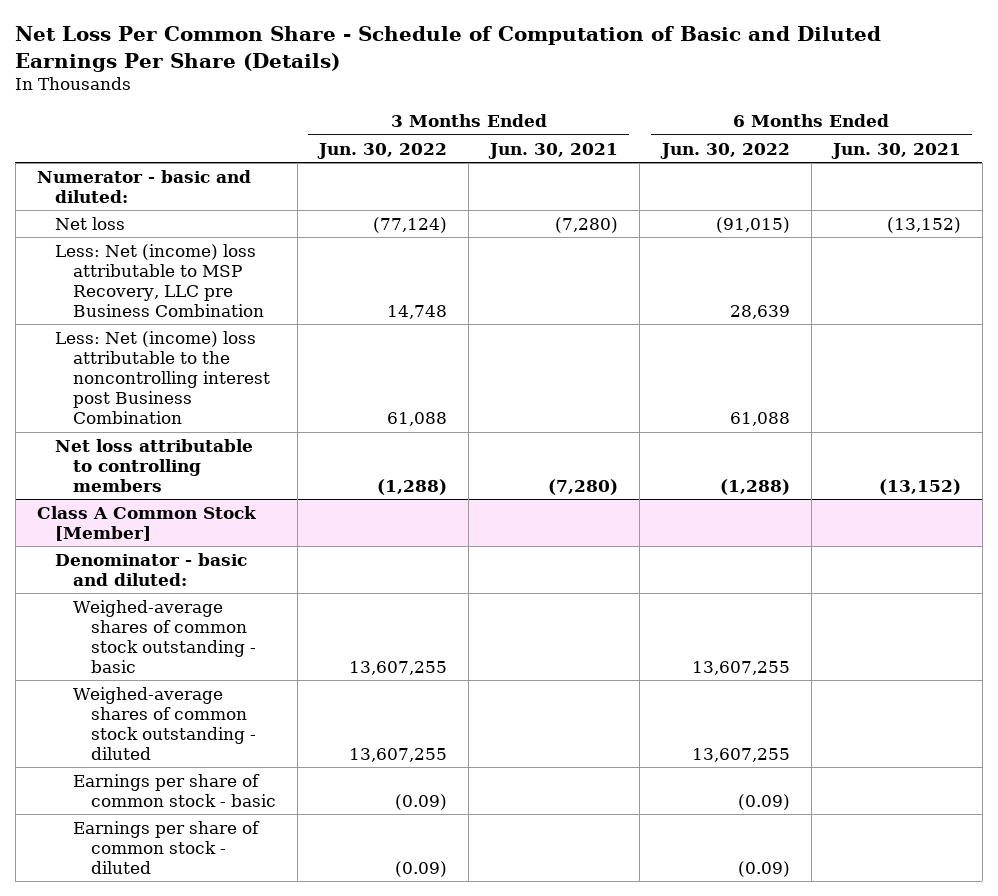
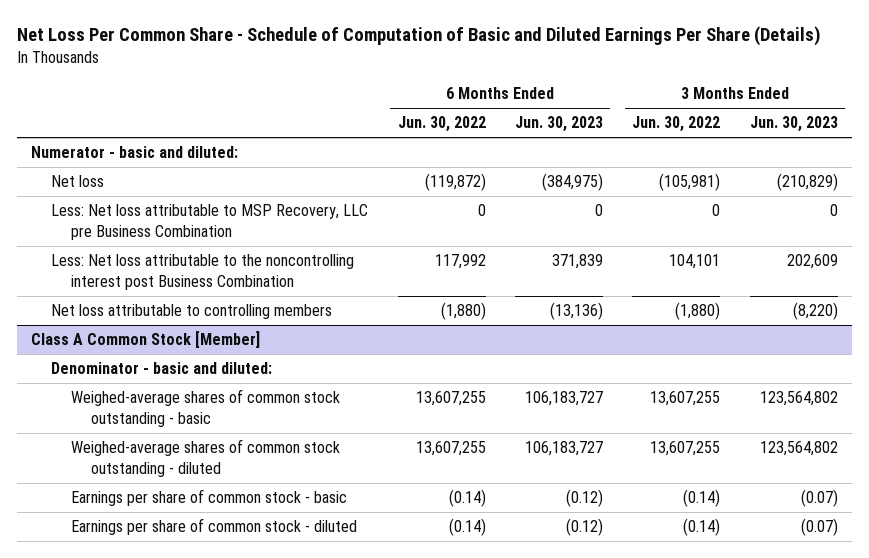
- | 3 Months Ended Jun. 30, 2022 | 3 Months Ended Jun. 30, 2021 | 6 Months Ended Jun. 30, 2022 | 6 Months Ended Jun. 30, 2021
+ | 6 Months Ended Jun. 30, 2022 | 6 Months Ended Jun. 30, 2023 | 3 Months Ended Jun. 30, 2022 | 3 Months Ended Jun. 30, 2023
- Net loss | (77,124) | (7,280) | (91,015) | (13,152)
- Less: Net (income) loss attributable to MSP Recovery, LLC pre Business Combination | 14,748 | | 28,639 |
- Less: Net (income) loss attributable to the noncontrolling interest post Business Combination | 61,088 | | 61,088 |
- Net loss attributable to controlling members | (1,288) | (7,280) | (1,288) | (13,152)
+ Net loss | (119,872) | (384,975) | (105,981) | (210,829)
+ Less: Net loss attributable to MSP Recovery, LLC pre Business Combination | 0 | 0 | 0 | 0
+ Less: Net loss attributable to the noncontrolling interest post Business Combination | 117,992 | 371,839 | 104,101 | 202,609
+ Net loss attributable to controlling members | (1,880) | (13,136) | (1,880) | (8,220)
@ Class A Common Stock [Member]
- Earnings per share of common stock - basic | (0.09) | | (0.09) |
- Earnings per share of common stock - diluted | (0.09) | | (0.09) |
+ Earnings per share of common stock - basic | (0.14) | (0.12) | (0.14) | (0.07)
+ Earnings per share of common stock - diluted | (0.14) | (0.12) | (0.14) | (0.07)

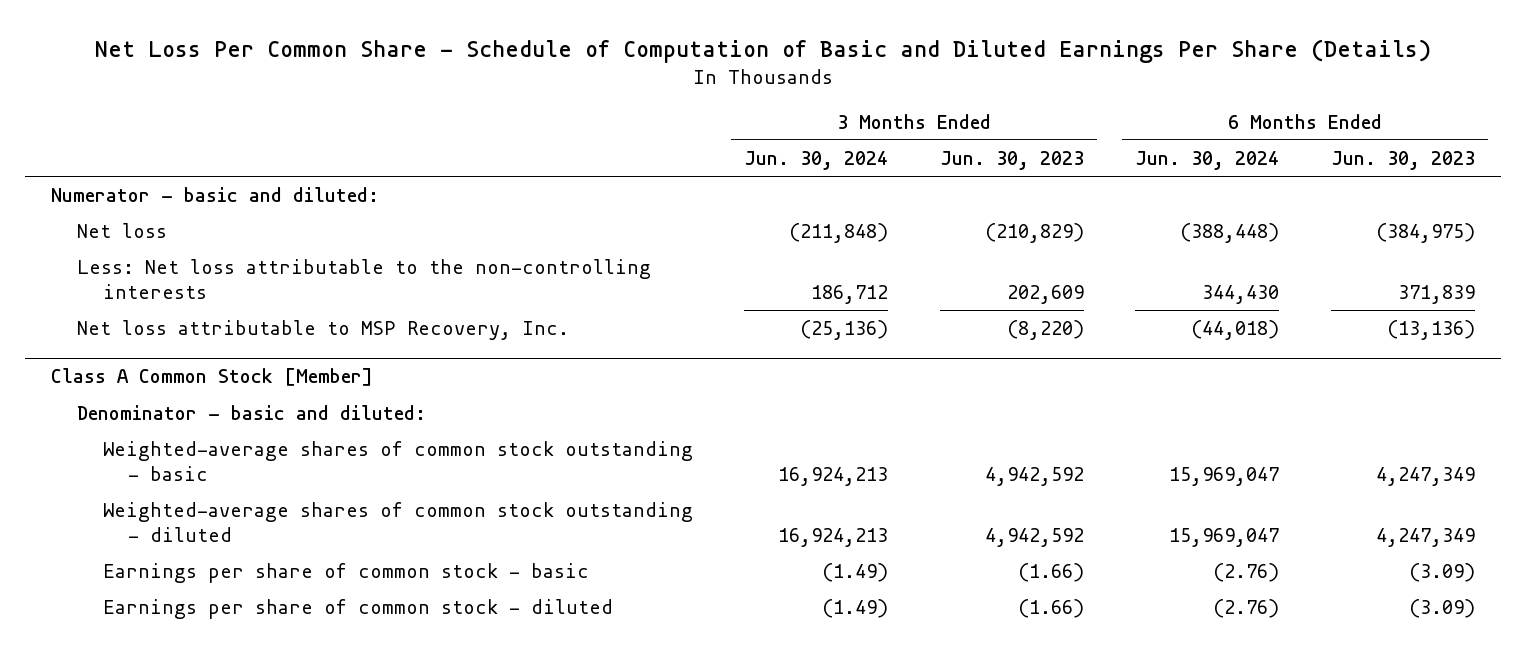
- | 6 Months Ended Jun. 30, 2022 | 6 Months Ended Jun. 30, 2023 | 3 Months Ended Jun. 30, 2022 | 3 Months Ended Jun. 30, 2023
+ | 3 Months Ended Jun. 30, 2024 | 3 Months Ended Jun. 30, 2023 | 6 Months Ended Jun. 30, 2024 | 6 Months Ended Jun. 30, 2023
- Less: Net loss attributable to MSP Recovery, LLC pre Business Combination | 0 | 0 | 0 | 0
- Less: Net loss attributable to the noncontrolling interest post Business Combination | 117,992 | 371,839 | 104,101 | 202,609
- Net loss attributable to controlling members | (1,880) | (13,136) | (1,880) | (8,220)
+ Less: Net loss attributable to the non-controlling interests | 186,712 | 202,609 | 344,430 | 371,839
+ Net loss attributable to MSP Recovery, Inc. | (25,136) | (8,220) | (44,018) | (13,136)
@ Class A Common Stock [Member]
- Weighed-average shares of common stock outstanding - basic | 13,607,255 | 106,183,727 | 13,607,255 | 123,564,802
- Weighed-average shares of common stock outstanding - diluted | 13,607,255 | 106,183,727 | 13,607,255 | 123,564,802
- Earnings per share of common stock - basic | (0.14) | (0.12) | (0.14) | (0.07)
- Earnings per share of common stock - diluted | (0.14) | (0.12) | (0.14) | (0.07)
+ Weighted-average shares of common stock outstanding - basic | 16,924,213 | 4,942,592 | 15,969,047 | 4,247,349
+ Weighted-average shares of common stock outstanding - diluted | 16,924,213 | 4,942,592 | 15,969,047 | 4,247,349
+ Earnings per share of common stock - basic | (1.49) | (1.66) | (2.76) | (3.09)
+ Earnings per share of common stock - diluted | (1.49) | (1.66) | (2.76) | (3.09)

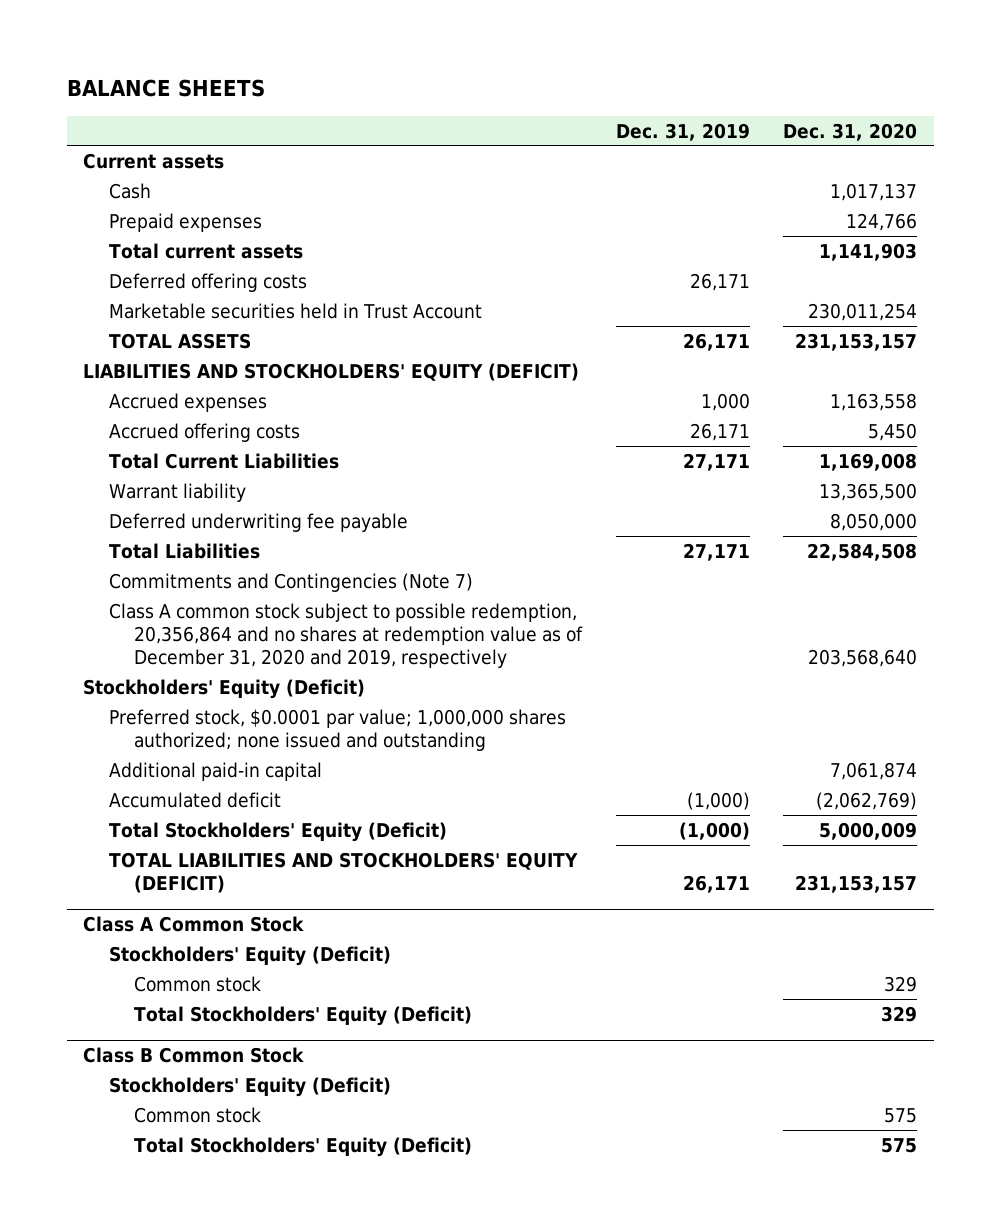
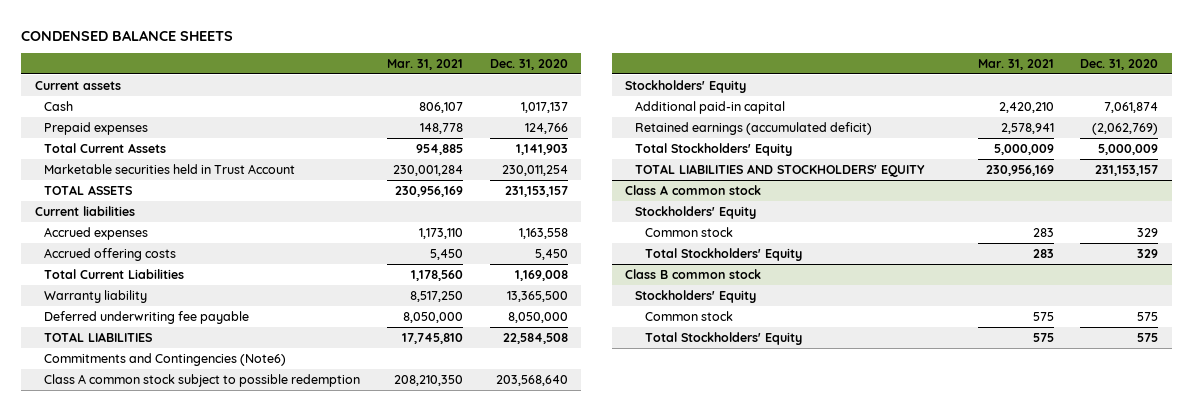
- BALANCE SHEETS
+ CONDENSED BALANCE SHEETS
- | Dec. 31, 2019 | Dec. 31, 2020
+ | Mar. 31, 2021 | Dec. 31, 2020
- Total current assets | | 1,141,903
- Deferred offering costs | 26,171 |
+ Total Current Assets | 954,885 | 1,141,903
- LIABILITIES AND STOCKHOLDERS' EQUITY (DEFICIT)
+ Current liabilities
- Warrant liability | | 13,365,500
+ Warranty liability | 8,517,250 | 13,365,500
- Total Liabilities | 27,171 | 22,584,508
- Commitments and Contingencies (Note 7)
- Class A common stock subject to possible redemption, 20,356,864 and no shares at redemption value as of December 31, 2020 and 2019, respectively | | 203,568,640
- Stockholders' Equity (Deficit)
- Preferred stock, $0.0001 par value; 1,000,000 shares authorized; none issued and outstanding
+ TOTAL LIABILITIES | 17,745,810 | 22,584,508
+ Commitments and Contingencies (Note6)
+ Class A common stock subject to possible redemption | 208,210,350 | 203,568,640
+ Stockholders' Equity
- Accumulated deficit | (1,000) | (2,062,769)
- Total Stockholders' Equity (Deficit) | (1,000) | 5,000,009
- TOTAL LIABILITIES AND STOCKHOLDERS' EQUITY (DEFICIT) | 26,171 | 231,153,157
- Class A Common Stock
- Stockholders' Equity (Deficit)
+ Retained earnings (accumulated deficit) | 2,578,941 | (2,062,769)
+ Total Stockholders' Equity | 5,000,009 | 5,000,009
+ TOTAL LIABILITIES AND STOCKHOLDERS' EQUITY | 230,956,169 | 231,153,157
+ Class A common stock
+ Stockholders' Equity
- Total Stockholders' Equity (Deficit) | | 329
- Class B Common Stock
- Stockholders' Equity (Deficit)
+ Total Stockholders' Equity | 283 | 329
+ Class B common stock
+ Stockholders' Equity
- Total Stockholders' Equity (Deficit) | | 575
+ Total Stockholders' Equity | 575 | 575

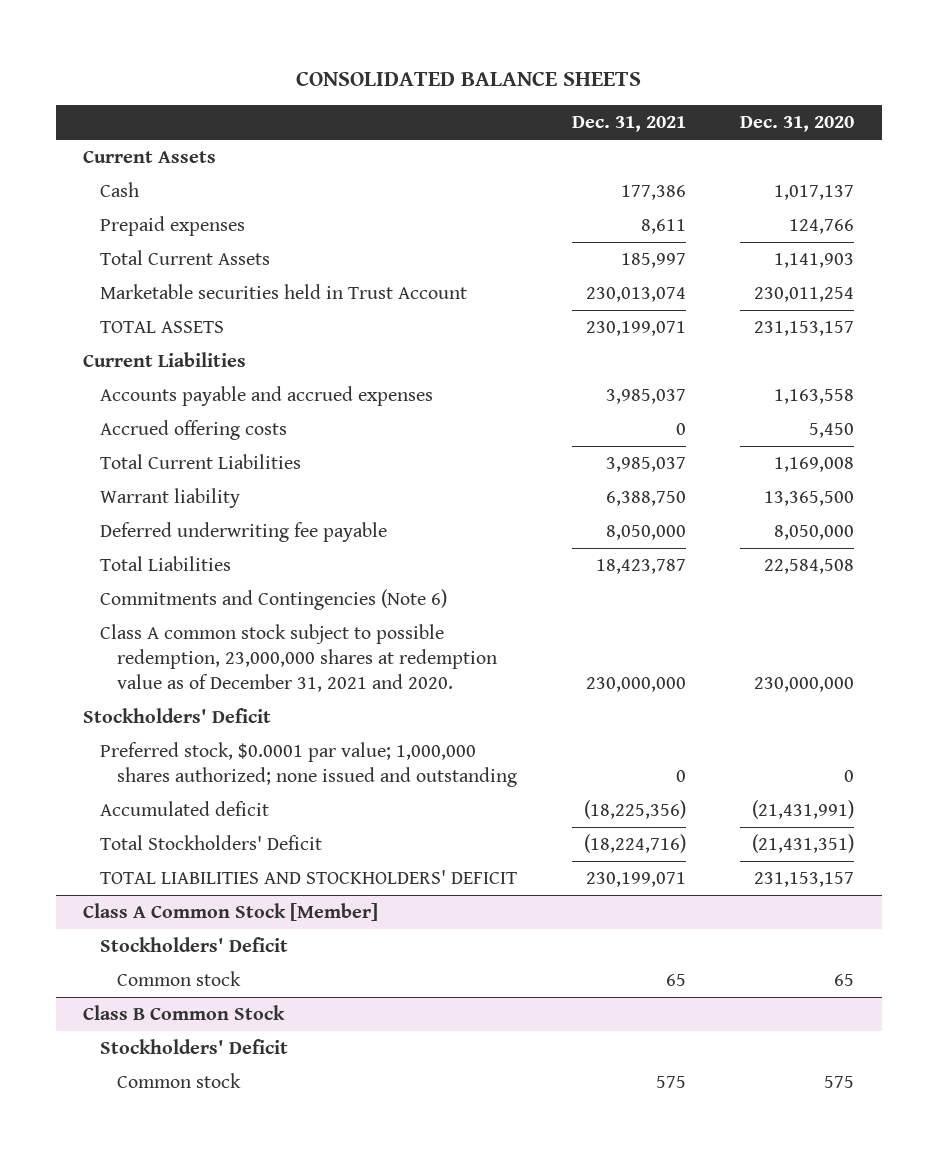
- CONDENSED BALANCE SHEETS
+ CONSOLIDATED BALANCE SHEETS
- | Mar. 31, 2021 | Dec. 31, 2020
+ | Dec. 31, 2021 | Dec. 31, 2020
- Current assets
+ Current Assets
- Current liabilities
- Accrued expenses | 1,173,110 | 1,163,558
+ Current Liabilities
+ Accounts payable and accrued expenses | 3,985,037 | 1,163,558
- Warranty liability | 8,517,250 | 13,365,500
+ Warrant liability | 6,388,750 | 13,365,500
- TOTAL LIABILITIES | 17,745,810 | 22,584,508
- Commitments and Contingencies (Note6)
- Class A common stock subject to possible redemption | 208,210,350 | 203,568,640
- Stockholders' Equity
- Additional paid-in capital | 2,420,210 | 7,061,874
- Retained earnings (accumulated deficit) | 2,578,941 | (2,062,769)
- Total Stockholders' Equity | 5,000,009 | 5,000,009
- TOTAL LIABILITIES AND STOCKHOLDERS' EQUITY | 230,956,169 | 231,153,157
- Class A common stock
- Stockholders' Equity
- Common stock | 283 | 329
- Total Stockholders' Equity | 283 | 329
- Class B common stock
- Stockholders' Equity
+ Total Liabilities | 18,423,787 | 22,584,508
+ Commitments and Contingencies (Note 6)
+ Class A common stock subject to possible redemption, 23,000,000 shares at redemption value as of December 31, 2021 and 2020. | 230,000,000 | 230,000,000
+ Stockholders' Deficit
+ Preferred stock, $0.0001 par value; 1,000,000 shares authorized; none issued and outstanding | 0 | 0
+ Accumulated deficit | (18,225,356) | (21,431,991)
+ Total Stockholders' Deficit | (18,224,716) | (21,431,351)
+ TOTAL LIABILITIES AND STOCKHOLDERS' DEFICIT | 230,199,071 | 231,153,157
+ Class A Common Stock [Member]
+ Stockholders' Deficit
+ Common stock | 65 | 65
+ Class B Common Stock
+ Stockholders' Deficit
- Total Stockholders' Equity | 575 | 575

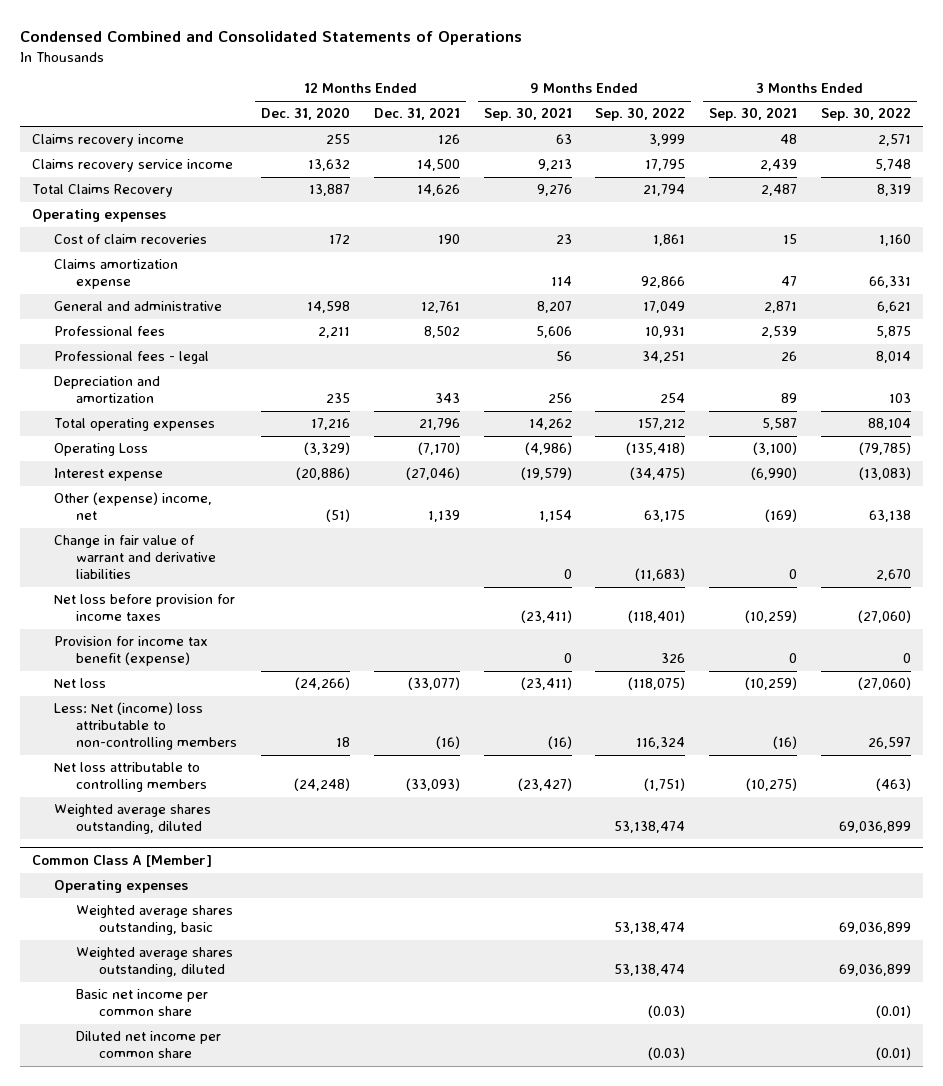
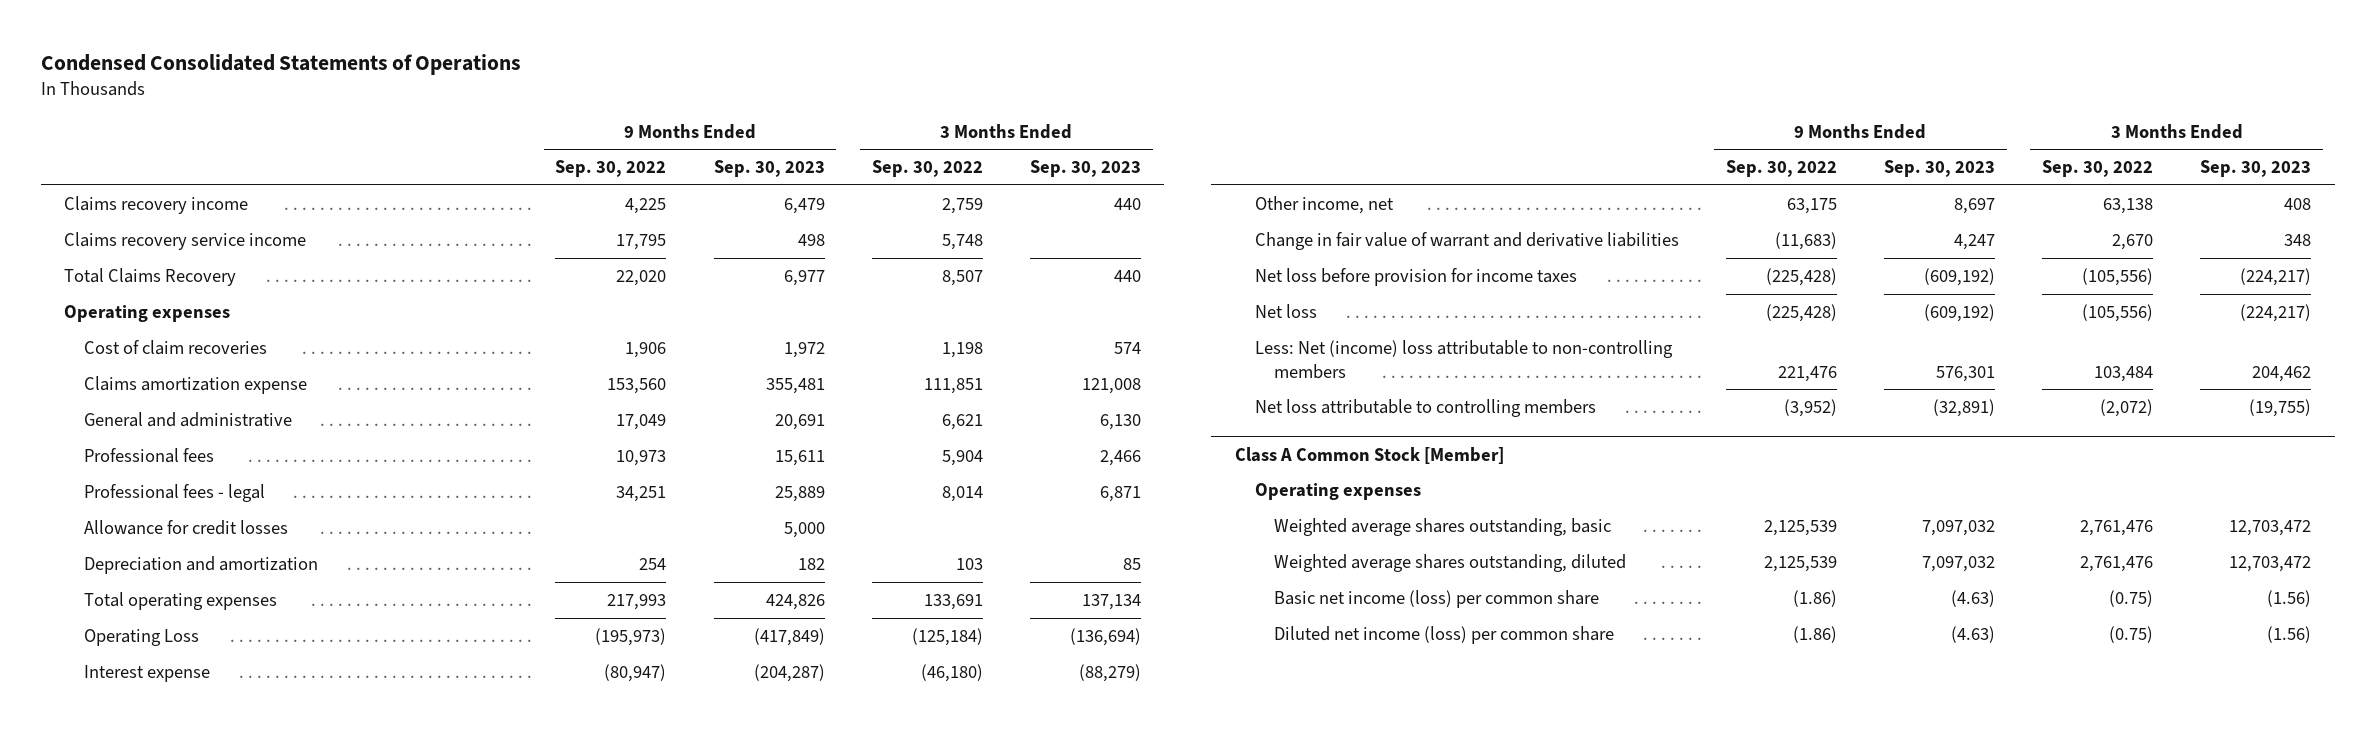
- Condensed Combined and Consolidated Statements of Operations
+ Condensed Consolidated Statements of Operations
- | 12 Months Ended Dec. 31, 2020 | 12 Months Ended Dec. 31, 2021 | 9 Months Ended Sep. 30, 2021 | 9 Months Ended Sep. 30, 2022 | 3 Months Ended Sep. 30, 2021 | 3 Months Ended Sep. 30, 2022
+ | 9 Months Ended Sep. 30, 2022 | 9 Months Ended Sep. 30, 2023 | 3 Months Ended Sep. 30, 2022 | 3 Months Ended Sep. 30, 2023
- Claims recovery income | 255 | 126 | 63 | 3,999 | 48 | 2,571
+ Claims recovery income | 4,225 | 6,479 | 2,759 | 440
- Total Claims Recovery | 13,887 | 14,626 | 9,276 | 21,794 | 2,487 | 8,319
+ Total Claims Recovery | 22,020 | 6,977 | 8,507 | 440
- Cost of claim recoveries | 172 | 190 | 23 | 1,861 | 15 | 1,160
- Claims amortization expense | | | 114 | 92,866 | 47 | 66,331
+ Cost of claim recoveries | 1,906 | 1,972 | 1,198 | 574
+ Claims amortization expense | 153,560 | 355,481 | 111,851 | 121,008
- Professional fees | 2,211 | 8,502 | 5,606 | 10,931 | 2,539 | 5,875
+ Professional fees | 10,973 | 15,611 | 5,904 | 2,466
+ Allowance for credit losses | | 5,000 | |
- Total operating expenses | 17,216 | 21,796 | 14,262 | 157,212 | 5,587 | 88,104
- Operating Loss | (3,329) | (7,170) | (4,986) | (135,418) | (3,100) | (79,785)
- Interest expense | (20,886) | (27,046) | (19,579) | (34,475) | (6,990) | (13,083)
- Other (expense) income, net | (51) | 1,139 | 1,154 | 63,175 | (169) | 63,138
+ Total operating expenses | 217,993 | 424,826 | 133,691 | 137,134
+ Operating Loss | (195,973) | (417,849) | (125,184) | (136,694)
+ Interest expense | (80,947) | (204,287) | (46,180) | (88,279)
+ Other income, net | 63,175 | 8,697 | 63,138 | 408
- Net loss before provision for income taxes | | | (23,411) | (118,401) | (10,259) | (27,060)
- Provision for income tax benefit (expense) | | | 0 | 326 | 0 | 0
- Net loss | (24,266) | (33,077) | (23,411) | (118,075) | (10,259) | (27,060)
- Less: Net (income) loss attributable to non-controlling members | 18 | (16) | (16) | 116,324 | (16) | 26,597
- Net loss attributable to controlling members | (24,248) | (33,093) | (23,427) | (1,751) | (10,275) | (463)
- Weighted average shares outstanding, diluted | | | | 53,138,474 | | 69,036,899
- Common Class A [Member]
+ Net loss before provision for income taxes | (225,428) | (609,192) | (105,556) | (224,217)
+ Net loss | (225,428) | (609,192) | (105,556) | (224,217)
+ Less: Net (income) loss attributable to non-controlling members | 221,476 | 576,301 | 103,484 | 204,462
+ Net loss attributable to controlling members | (3,952) | (32,891) | (2,072) | (19,755)
+ Class A Common Stock [Member]
- Weighted average shares outstanding, basic | | | | 53,138,474 | | 69,036,899
- Weighted average shares outstanding, diluted | | | | 53,138,474 | | 69,036,899
- Basic net income per common share | | | | (0.03) | | (0.01)
- Diluted net income per common share | | | | (0.03) | | (0.01)
+ Weighted average shares outstanding, basic | 2,125,539 | 7,097,032 | 2,761,476 | 12,703,472
+ Weighted average shares outstanding, diluted | 2,125,539 | 7,097,032 | 2,761,476 | 12,703,472
+ Basic net income (loss) per common share | (1.86) | (4.63) | (0.75) | (1.56)
+ Diluted net income (loss) per common share | (1.86) | (4.63) | (0.75) | (1.56)

